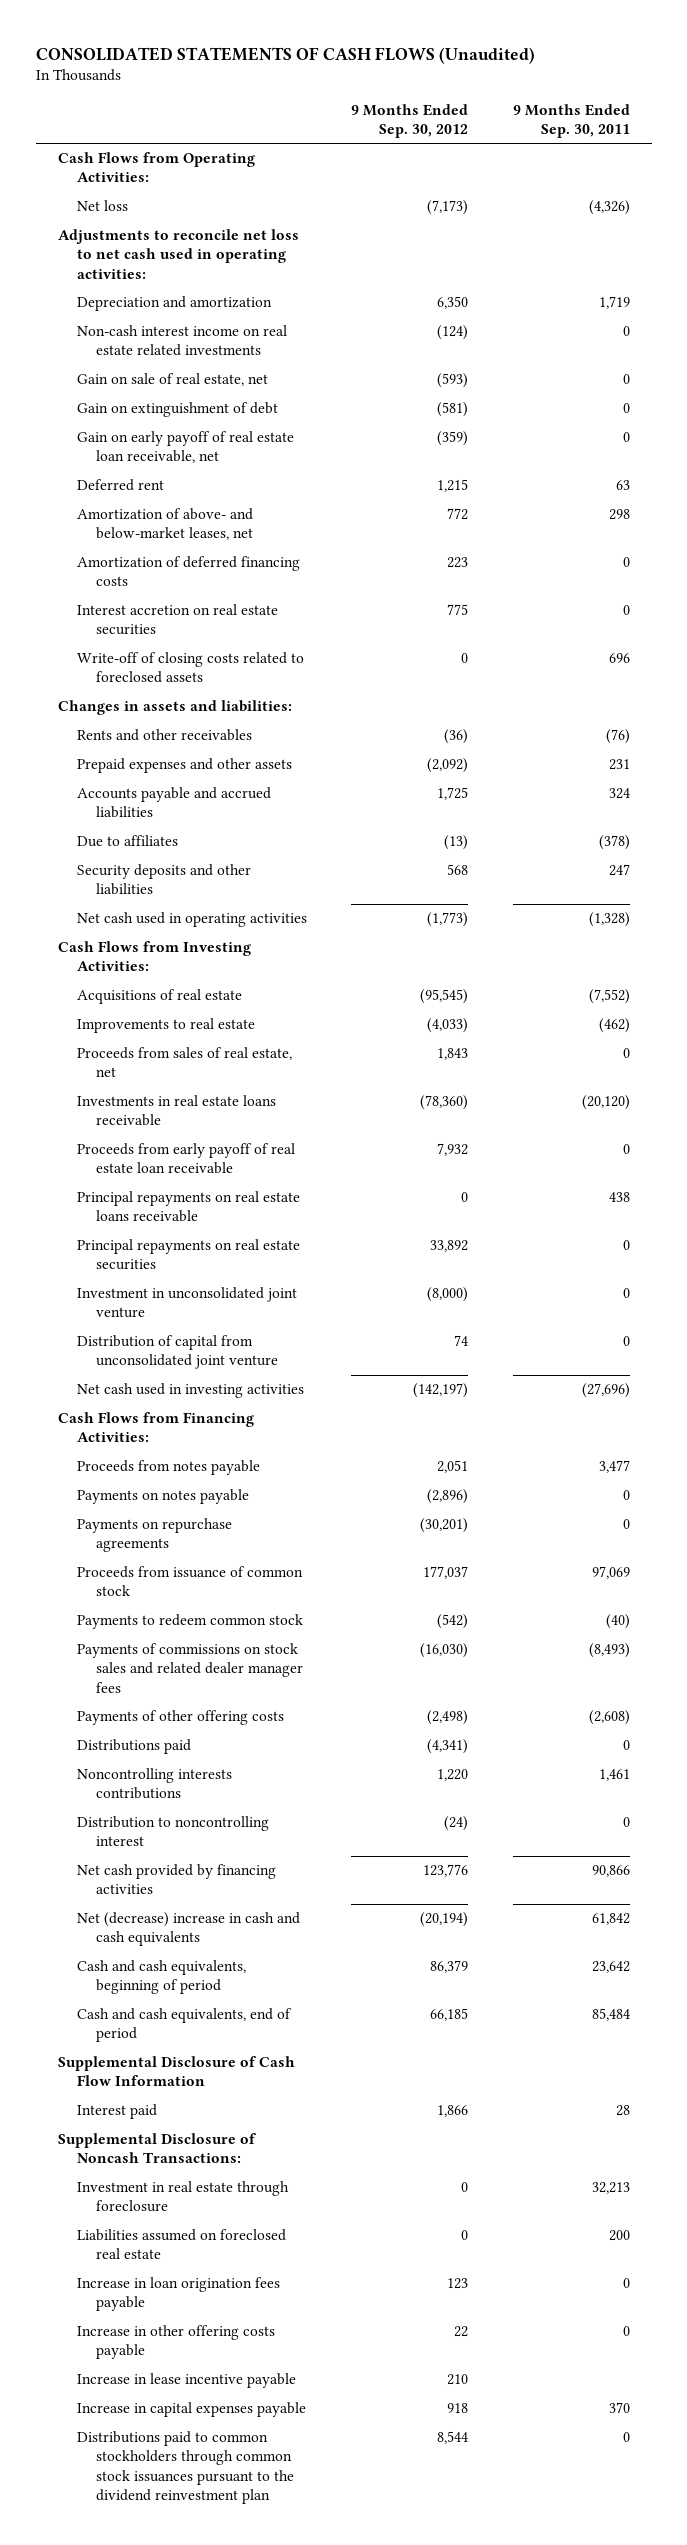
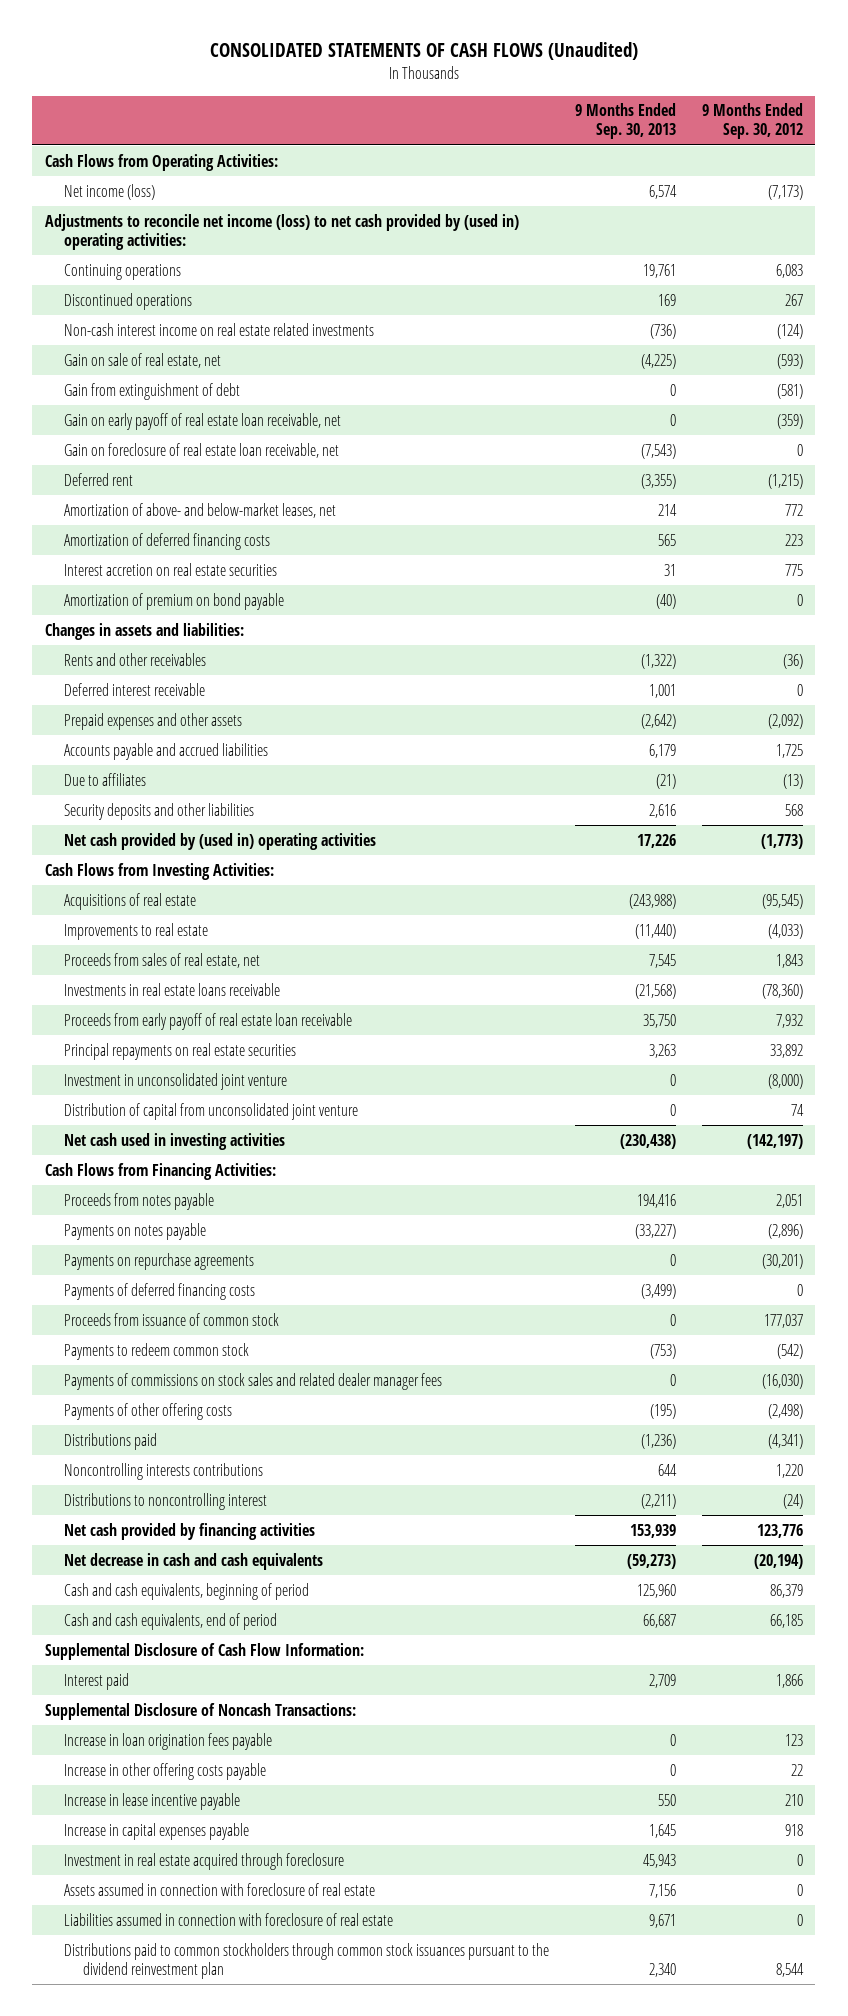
- | 9 Months Ended Sep. 30, 2012 | 9 Months Ended Sep. 30, 2011
+ | 9 Months Ended Sep. 30, 2013 | 9 Months Ended Sep. 30, 2012
- Net loss | (7,173) | (4,326)
- Adjustments to reconcile net loss to net cash used in operating activities:
- Depreciation and amortization | 6,350 | 1,719
+ Net income (loss) | 6,574 | (7,173)
+ Adjustments to reconcile net income (loss) to net cash provided by (used in) operating activities:
+ Continuing operations | 19,761 | 6,083
+ Discontinued operations | 169 | 267
- Gain on extinguishment of debt | (581) | 0
+ Gain from extinguishment of debt | 0 | (581)
- Deferred rent | 1,215 | 63
+ Gain on foreclosure of real estate loan receivable, net | (7,543) | 0
+ Deferred rent | (3,355) | (1,215)
- Write-off of closing costs related to foreclosed assets | 0 | 696
+ Amortization of premium on bond payable | (40) | 0
+ Deferred interest receivable | 1,001 | 0
- Net cash used in operating activities | (1,773) | (1,328)
+ Net cash provided by (used in) operating activities | 17,226 | (1,773)
- Principal repayments on real estate loans receivable | 0 | 438
+ Payments of deferred financing costs | (3,499) | 0
- Distribution to noncontrolling interest | (24) | 0
+ Distributions to noncontrolling interest | (2,211) | (24)
- Net (decrease) increase in cash and cash equivalents | (20,194) | 61,842
+ Net decrease in cash and cash equivalents | (59,273) | (20,194)
- Supplemental Disclosure of Cash Flow Information
+ Supplemental Disclosure of Cash Flow Information:
- Investment in real estate through foreclosure | 0 | 32,213
- Liabilities assumed on foreclosed real estate | 0 | 200
+ Investment in real estate acquired through foreclosure | 45,943 | 0
+ Assets assumed in connection with foreclosure of real estate | 7,156 | 0
+ Liabilities assumed in connection with foreclosure of real estate | 9,671 | 0

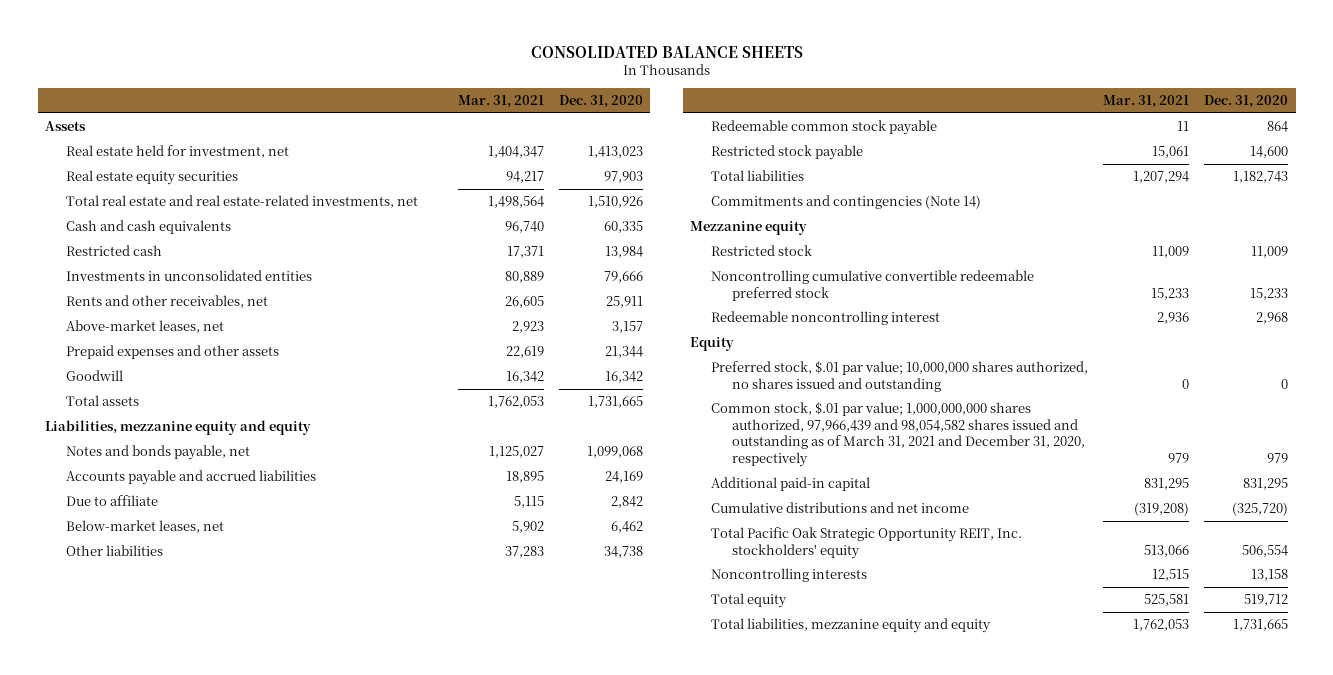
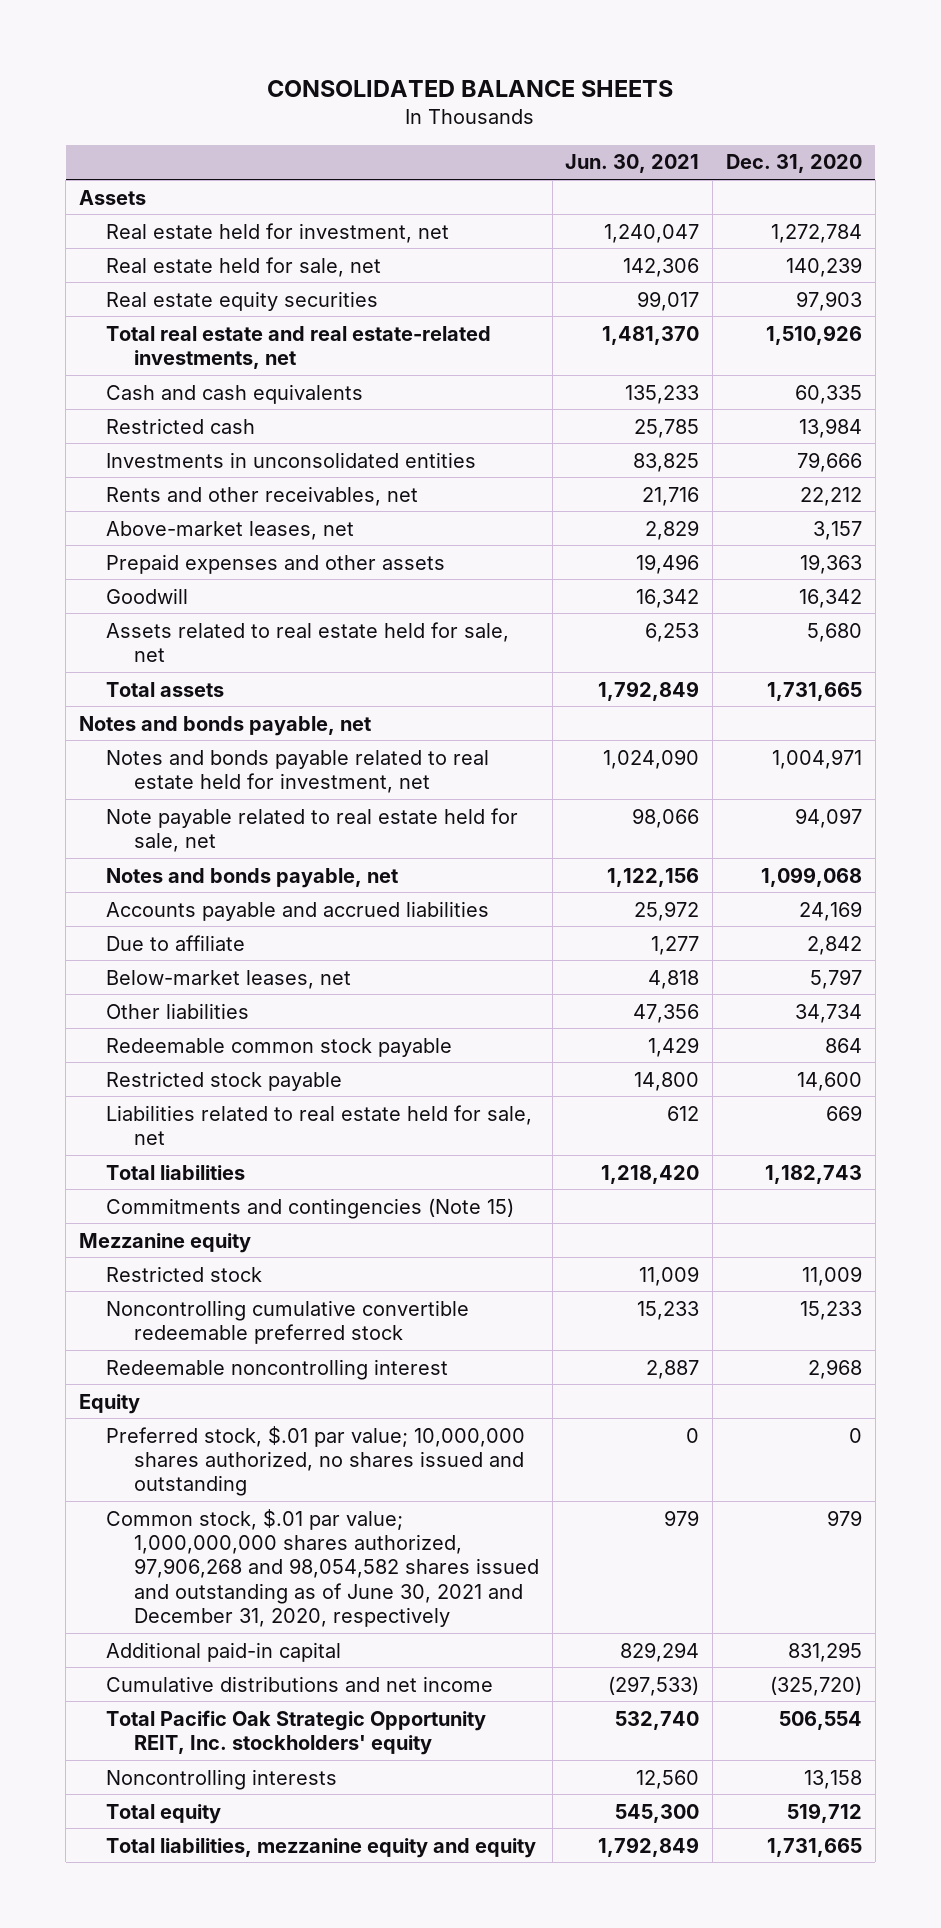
- | Mar. 31, 2021 | Dec. 31, 2020
+ | Jun. 30, 2021 | Dec. 31, 2020
- Real estate held for investment, net | 1,404,347 | 1,413,023
+ Real estate held for investment, net | 1,240,047 | 1,272,784
+ Real estate held for sale, net | 142,306 | 140,239
- Rents and other receivables, net | 26,605 | 25,911
+ Rents and other receivables, net | 21,716 | 22,212
- Prepaid expenses and other assets | 22,619 | 21,344
+ Prepaid expenses and other assets | 19,496 | 19,363
+ Assets related to real estate held for sale, net | 6,253 | 5,680
- Liabilities, mezzanine equity and equity
+ Notes and bonds payable, net
+ Notes and bonds payable related to real estate held for investment, net | 1,024,090 | 1,004,971
+ Note payable related to real estate held for sale, net | 98,066 | 94,097
- Below-market leases, net | 5,902 | 6,462
- Other liabilities | 37,283 | 34,738
+ Below-market leases, net | 4,818 | 5,797
+ Other liabilities | 47,356 | 34,734
+ Liabilities related to real estate held for sale, net | 612 | 669
- Commitments and contingencies (Note 14)
+ Commitments and contingencies (Note 15)
- Common stock, $.01 par value; 1,000,000,000 shares authorized, 97,966,439 and 98,054,582 shares issued and outstanding as of March 31, 2021 and December 31, 2020, respectively | 979 | 979
+ Common stock, $.01 par value; 1,000,000,000 shares authorized, 97,906,268 and 98,054,582 shares issued and outstanding as of June 30, 2021 and December 31, 2020, respectively | 979 | 979

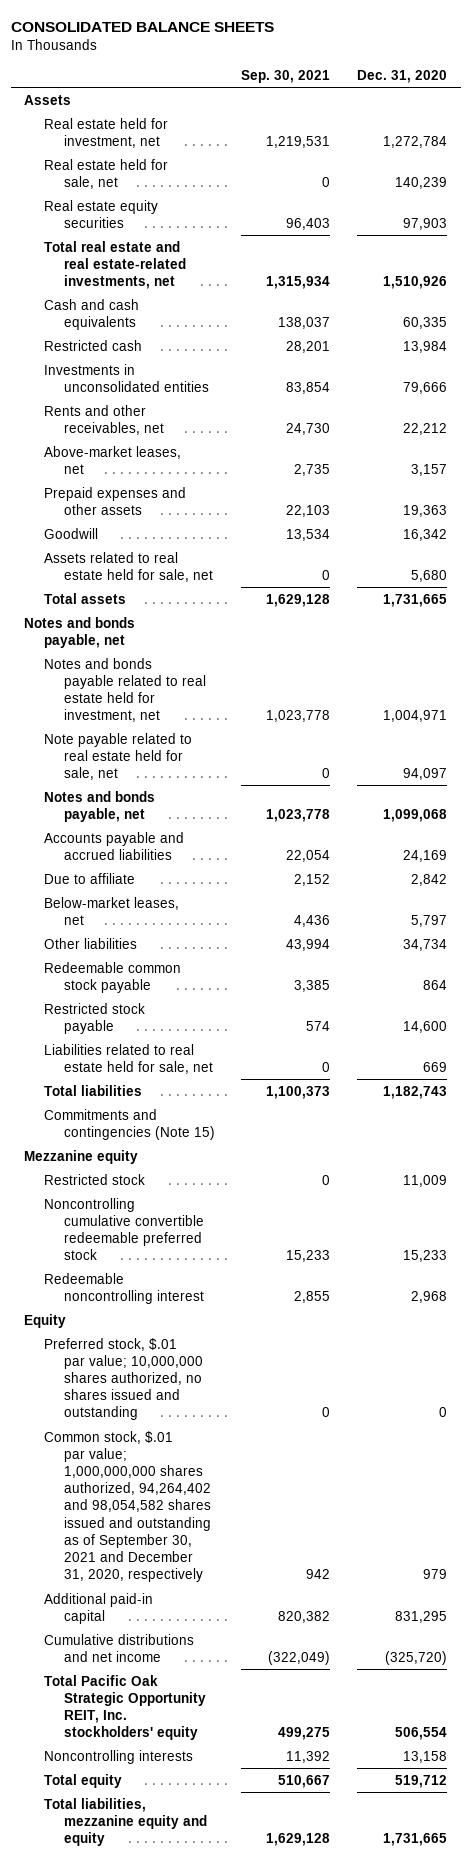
- | Jun. 30, 2021 | Dec. 31, 2020
+ | Sep. 30, 2021 | Dec. 31, 2020
- Common stock, $.01 par value; 1,000,000,000 shares authorized, 97,906,268 and 98,054,582 shares issued and outstanding as of June 30, 2021 and December 31, 2020, respectively | 979 | 979
+ Common stock, $.01 par value; 1,000,000,000 shares authorized, 94,264,402 and 98,054,582 shares issued and outstanding as of September 30, 2021 and December 31, 2020, respectively | 942 | 979

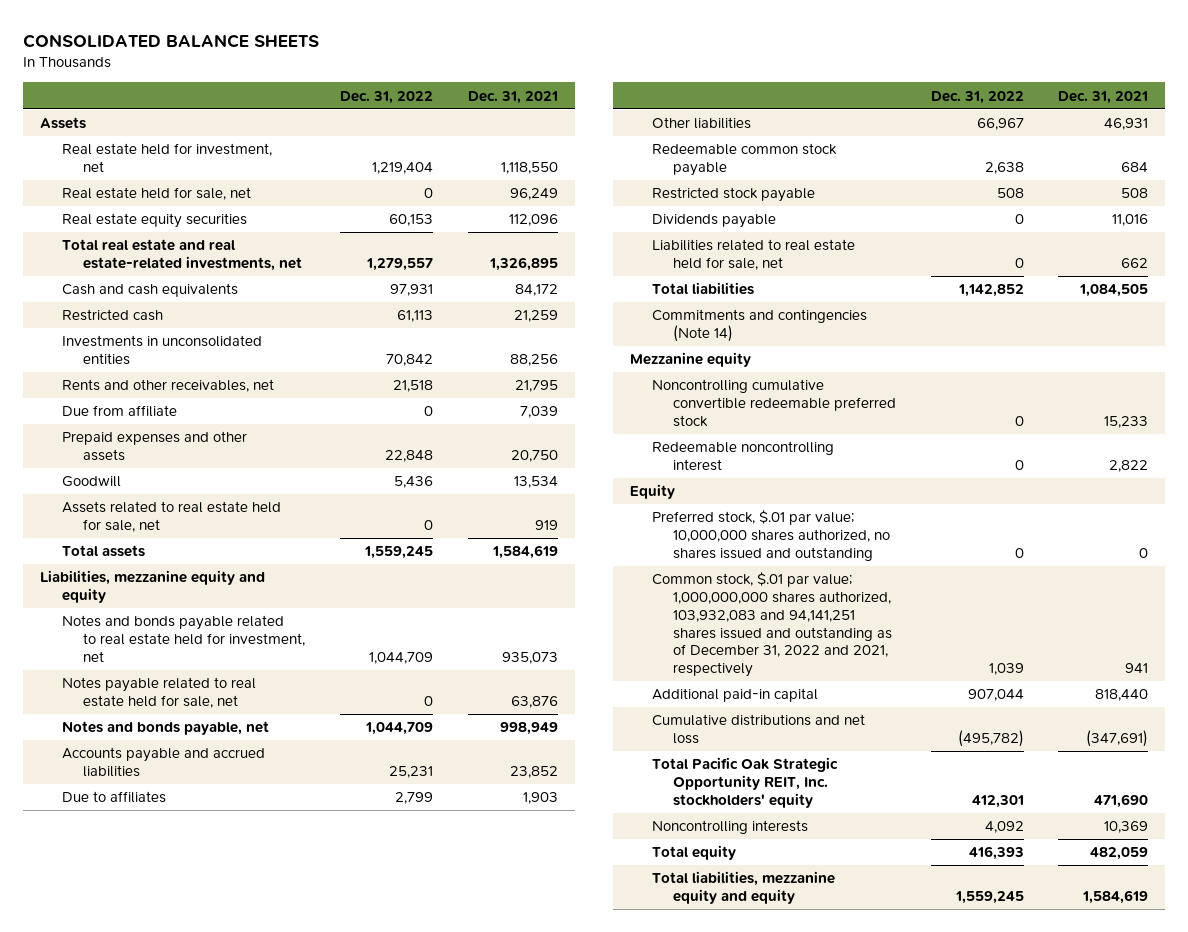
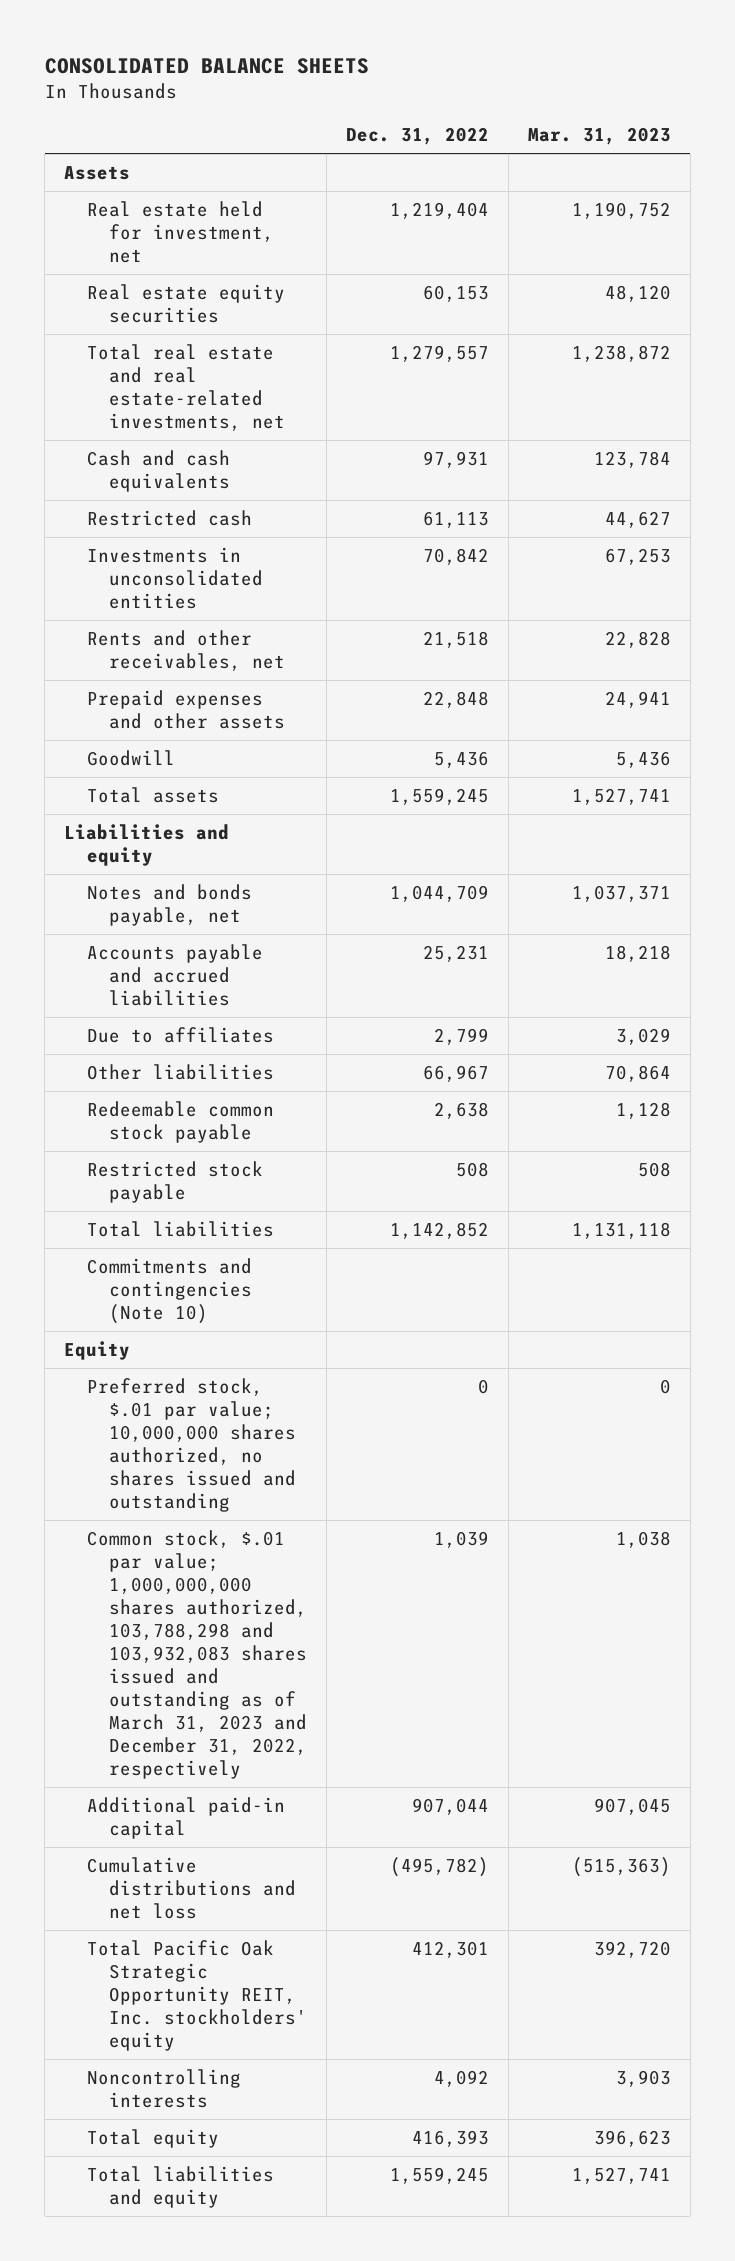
- | Dec. 31, 2022 | Dec. 31, 2021
+ | Dec. 31, 2022 | Mar. 31, 2023
- Real estate held for sale, net | 0 | 96,249
- Due from affiliate | 0 | 7,039
- Assets related to real estate held for sale, net | 0 | 919
- Liabilities, mezzanine equity and equity
- Notes and bonds payable related to real estate held for investment, net | 1,044,709 | 935,073
- Notes payable related to real estate held for sale, net | 0 | 63,876
+ Liabilities and equity
- Dividends payable | 0 | 11,016
- Liabilities related to real estate held for sale, net | 0 | 662
- Commitments and contingencies (Note 14)
- Mezzanine equity
- Noncontrolling cumulative convertible redeemable preferred stock | 0 | 15,233
- Redeemable noncontrolling interest | 0 | 2,822
+ Commitments and contingencies (Note 10)
- Common stock, $.01 par value; 1,000,000,000 shares authorized, 103,932,083 and 94,141,251 shares issued and outstanding as of December 31, 2022 and 2021, respectively | 1,039 | 941
+ Common stock, $.01 par value; 1,000,000,000 shares authorized, 103,788,298 and 103,932,083 shares issued and outstanding as of March 31, 2023 and December 31, 2022, respectively | 1,039 | 1,038
- Total liabilities, mezzanine equity and equity | 1,559,245 | 1,584,619
+ Total liabilities and equity | 1,559,245 | 1,527,741

